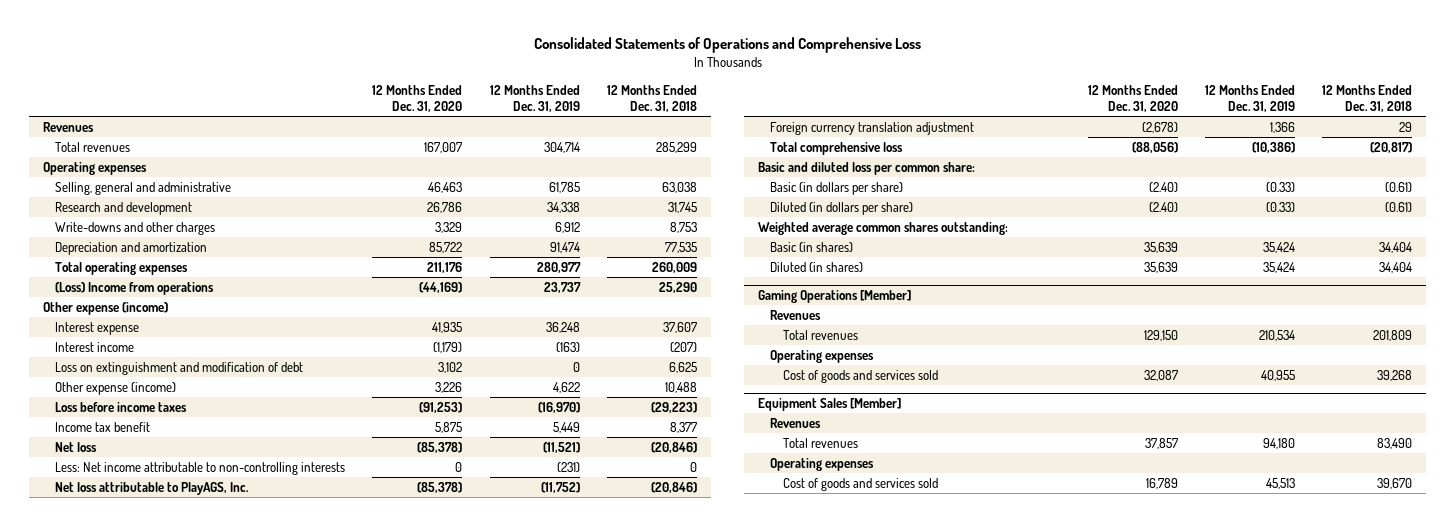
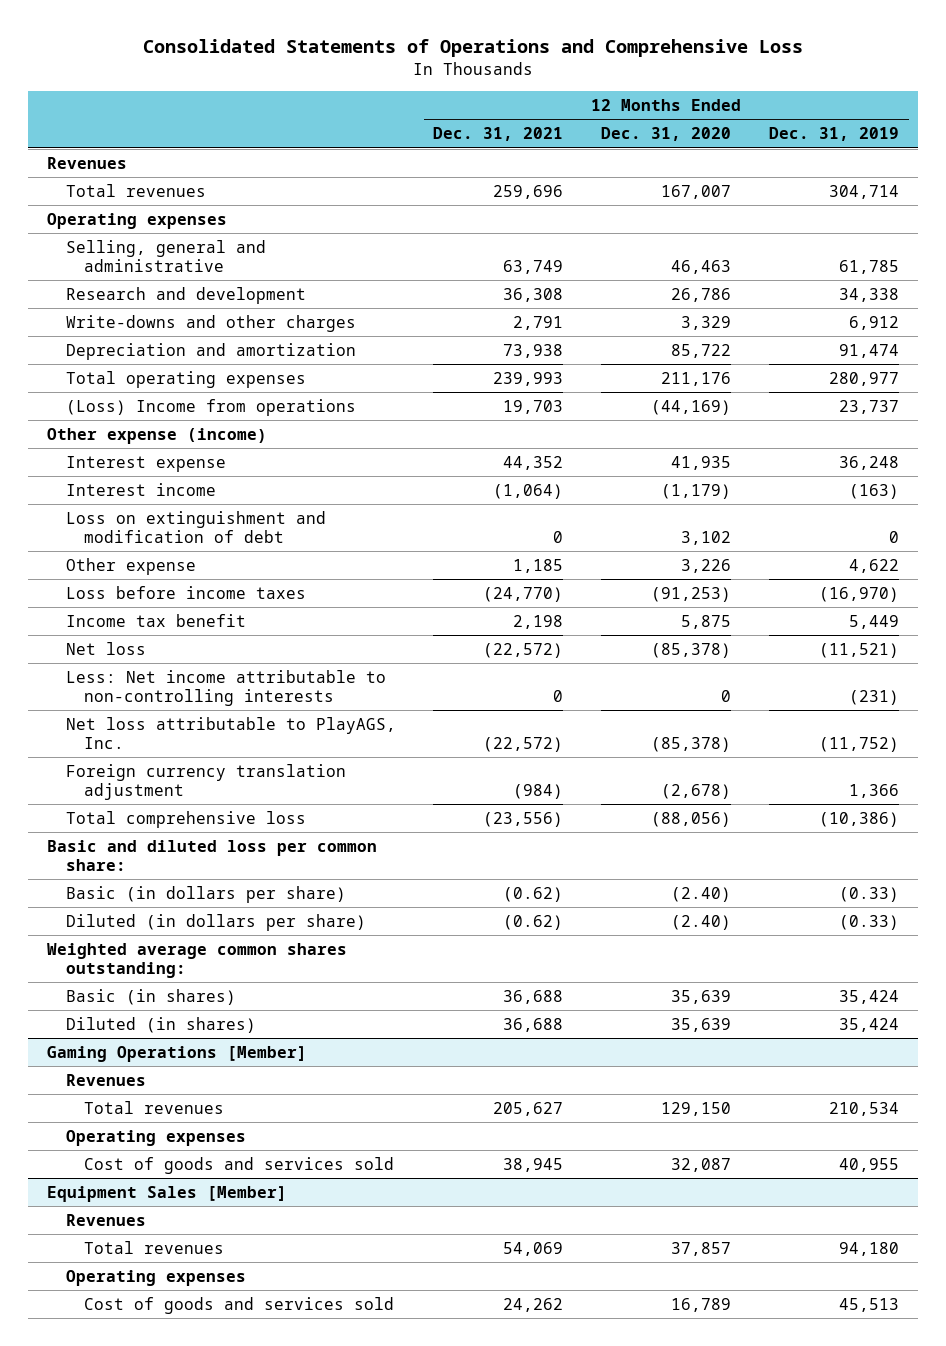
- | 12 Months Ended Dec. 31, 2020 | 12 Months Ended Dec. 31, 2019 | 12 Months Ended Dec. 31, 2018
+ | 12 Months Ended Dec. 31, 2021 | 12 Months Ended Dec. 31, 2020 | 12 Months Ended Dec. 31, 2019
- Other expense (income) | 3,226 | 4,622 | 10,488
+ Other expense | 1,185 | 3,226 | 4,622

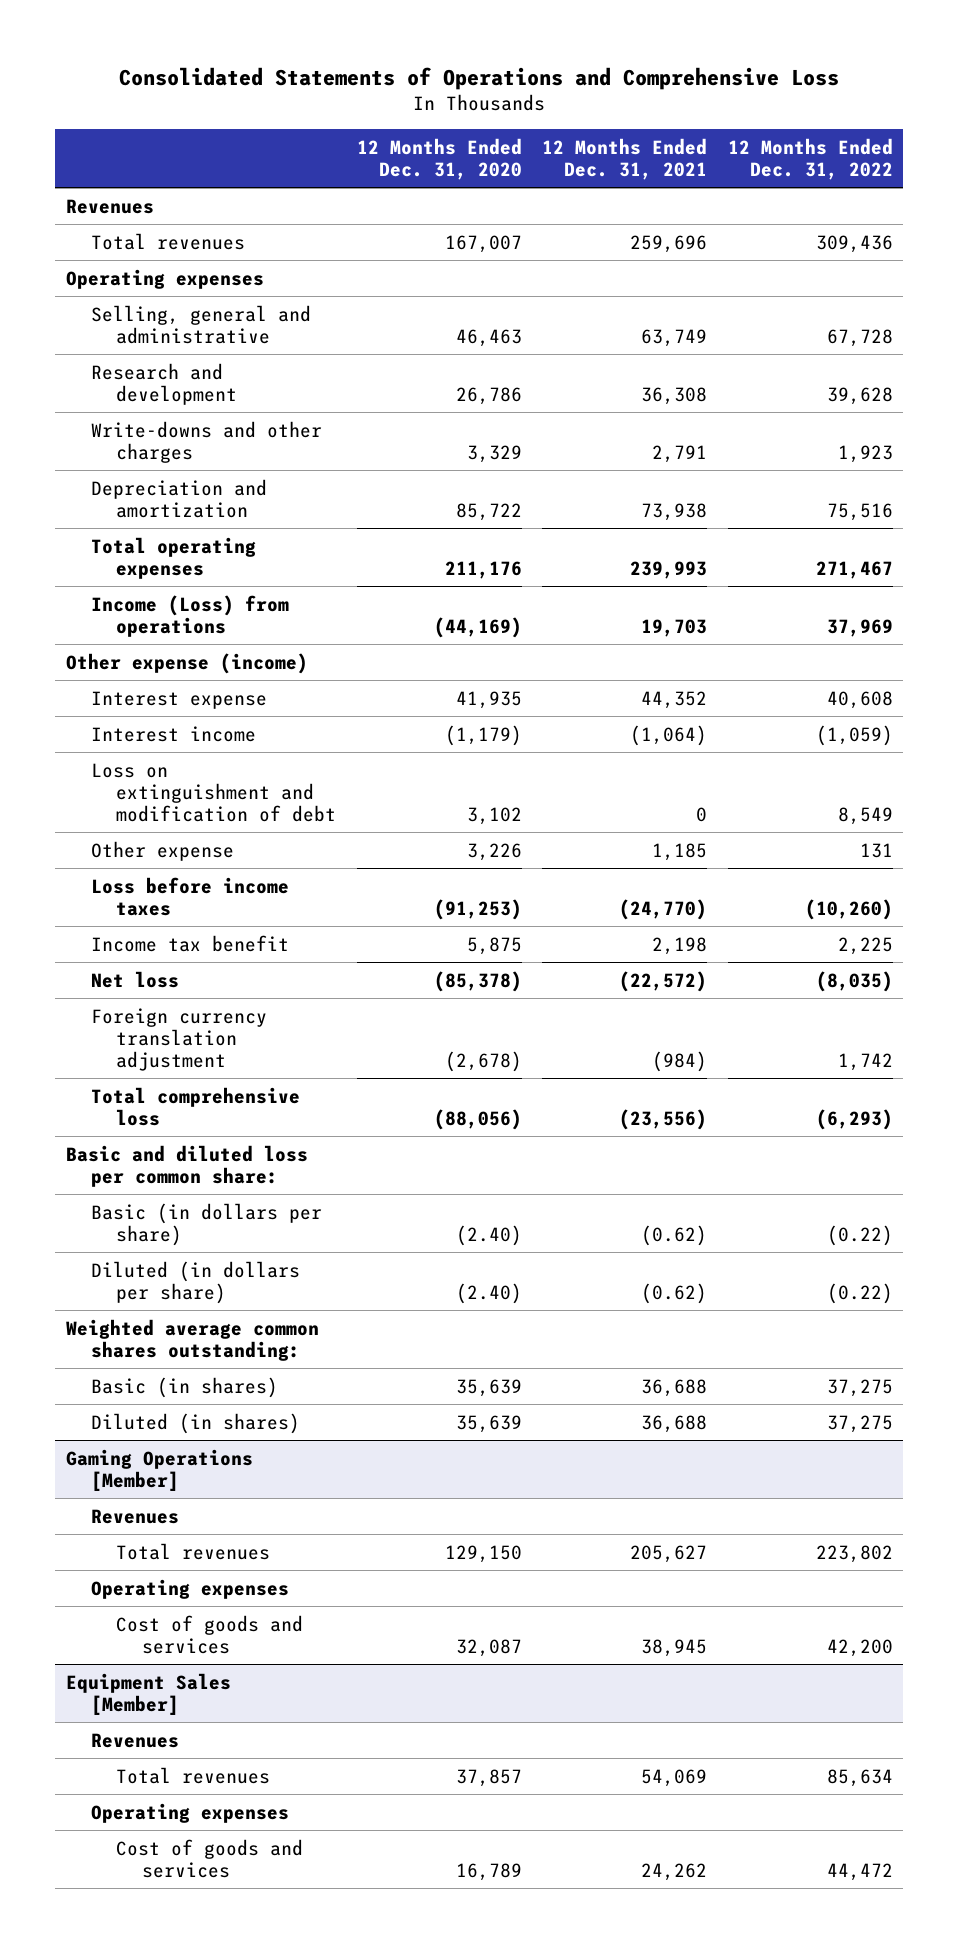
- | 12 Months Ended Dec. 31, 2021 | 12 Months Ended Dec. 31, 2020 | 12 Months Ended Dec. 31, 2019
+ | 12 Months Ended Dec. 31, 2020 | 12 Months Ended Dec. 31, 2021 | 12 Months Ended Dec. 31, 2022
- (Loss) Income from operations | 19,703 | (44,169) | 23,737
+ Income (Loss) from operations | (44,169) | 19,703 | 37,969
- Less: Net income attributable to non-controlling interests | 0 | 0 | (231)
- Net loss attributable to PlayAGS, Inc. | (22,572) | (85,378) | (11,752)
@ Gaming Operations [Member]
- Cost of goods and services sold | 38,945 | 32,087 | 40,955
+ Cost of goods and services | 32,087 | 38,945 | 42,200
@ Equipment Sales [Member]
- Cost of goods and services sold | 24,262 | 16,789 | 45,513
+ Cost of goods and services | 16,789 | 24,262 | 44,472

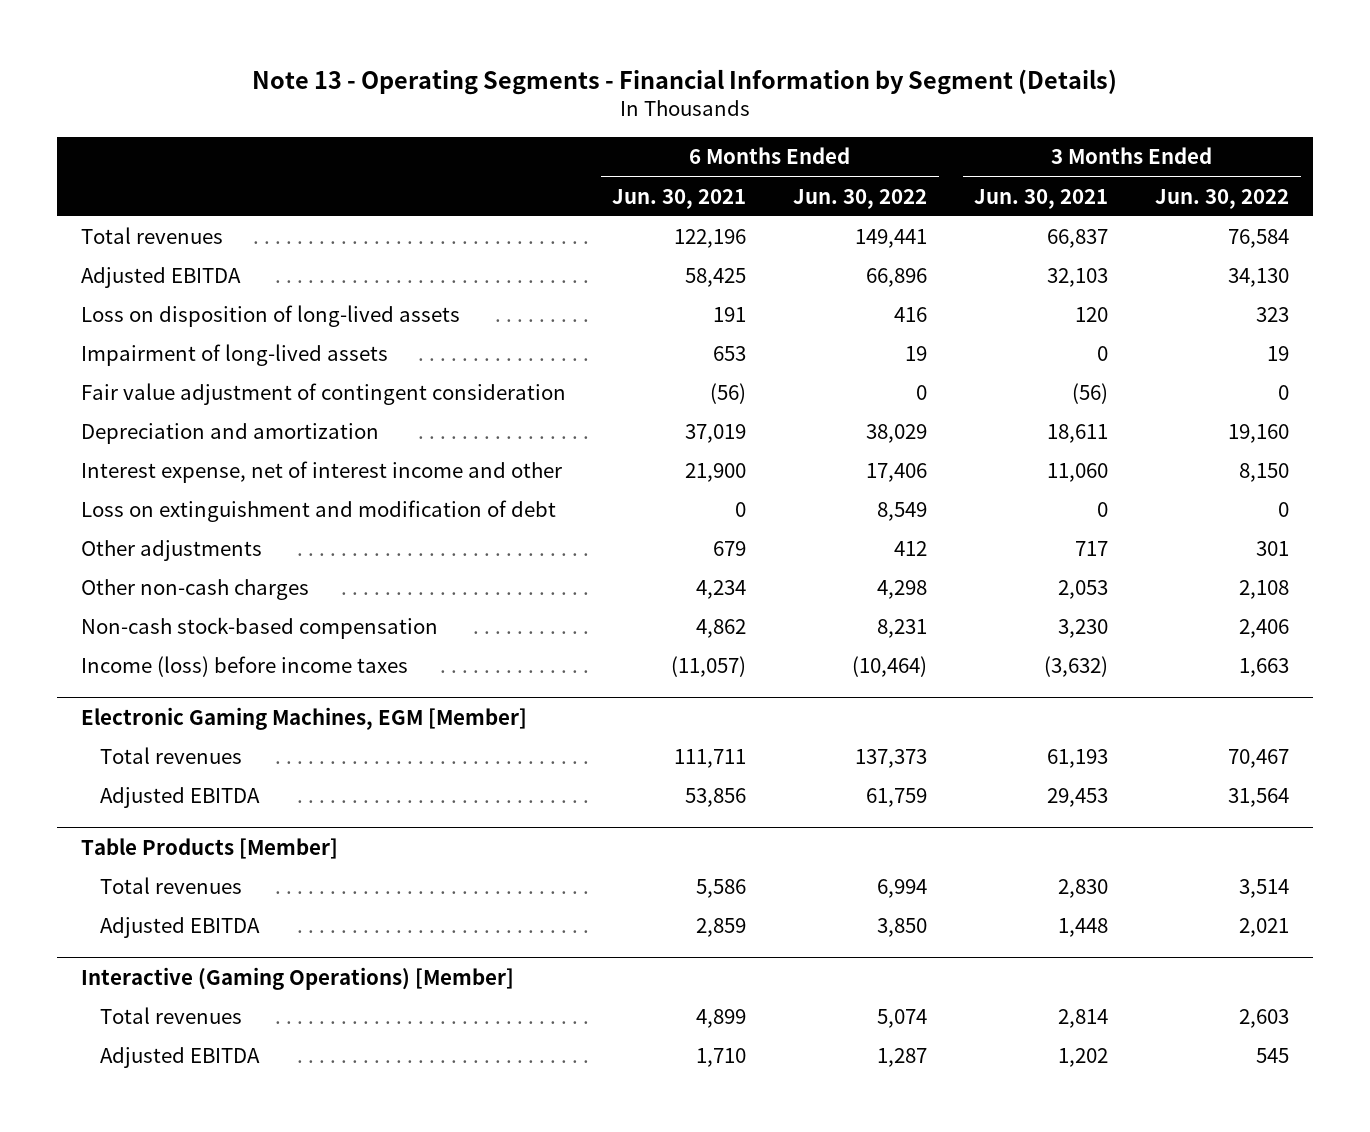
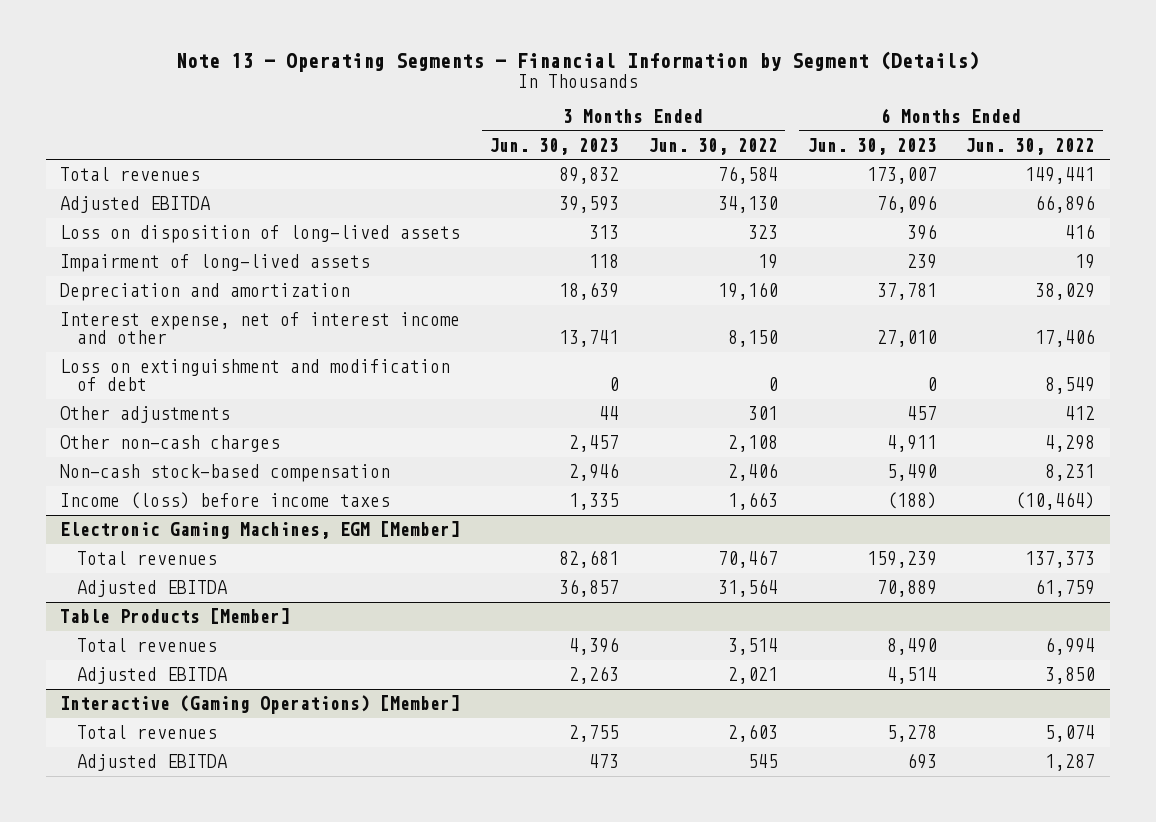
- | 6 Months Ended Jun. 30, 2021 | 6 Months Ended Jun. 30, 2022 | 3 Months Ended Jun. 30, 2021 | 3 Months Ended Jun. 30, 2022
+ | 3 Months Ended Jun. 30, 2023 | 3 Months Ended Jun. 30, 2022 | 6 Months Ended Jun. 30, 2023 | 6 Months Ended Jun. 30, 2022
- Fair value adjustment of contingent consideration | (56) | 0 | (56) | 0

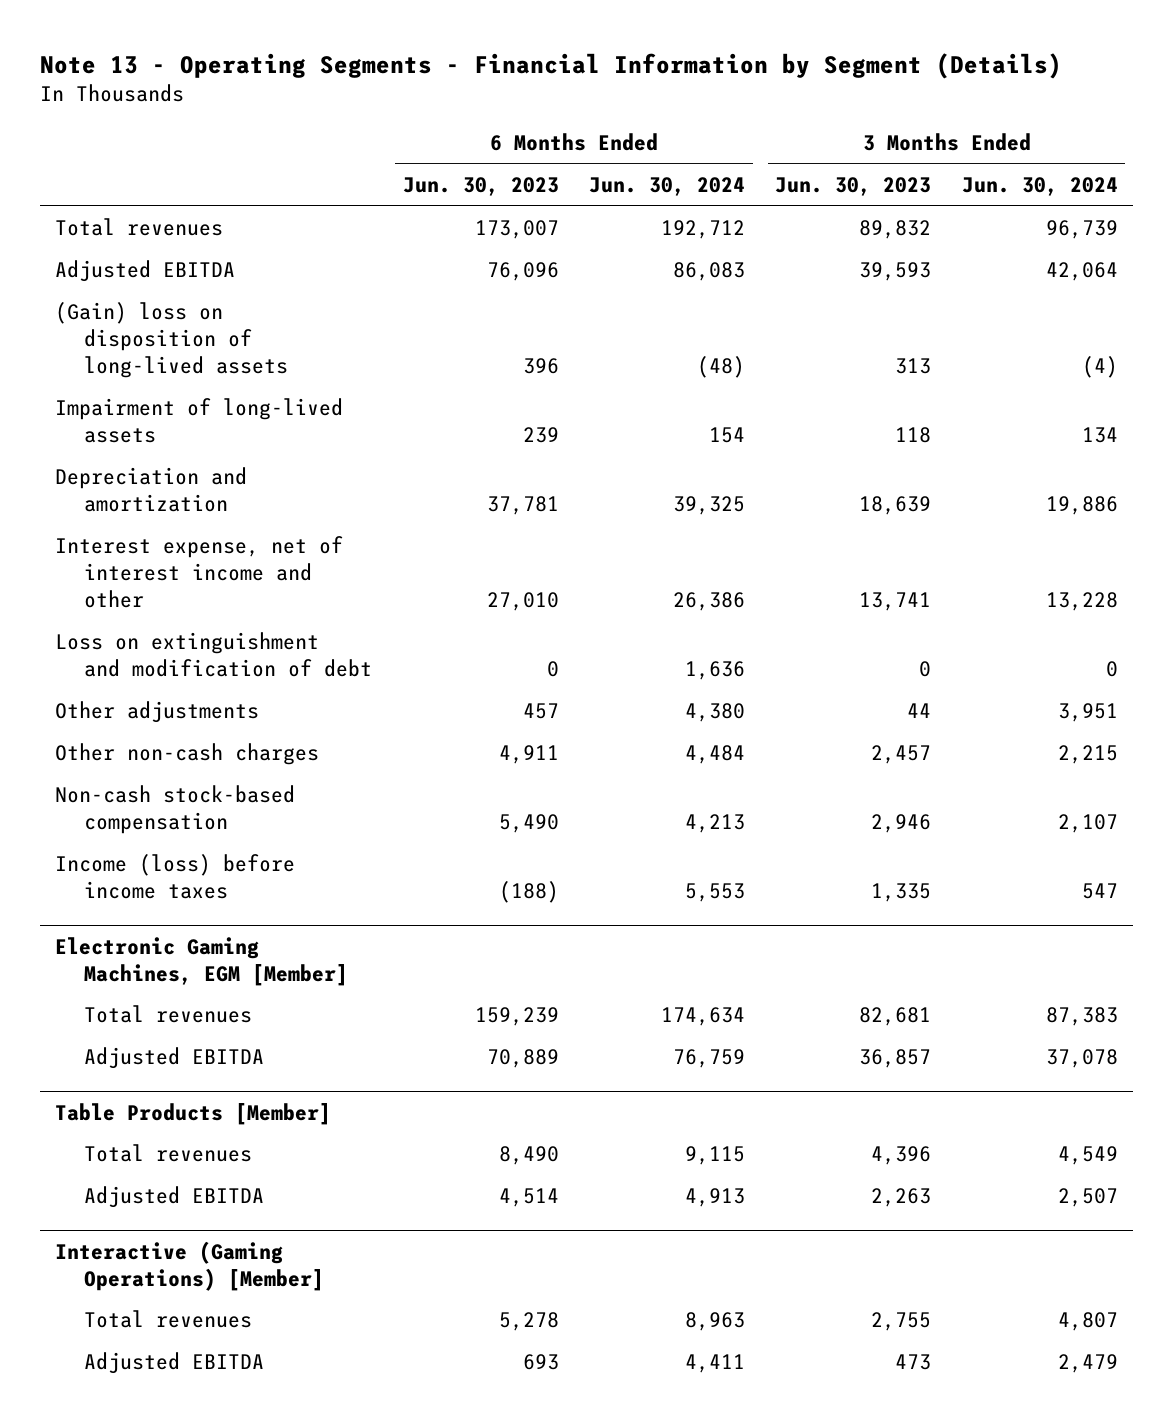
- | 3 Months Ended Jun. 30, 2023 | 3 Months Ended Jun. 30, 2022 | 6 Months Ended Jun. 30, 2023 | 6 Months Ended Jun. 30, 2022
+ | 6 Months Ended Jun. 30, 2023 | 6 Months Ended Jun. 30, 2024 | 3 Months Ended Jun. 30, 2023 | 3 Months Ended Jun. 30, 2024
- Loss on disposition of long-lived assets | 313 | 323 | 396 | 416
+ (Gain) loss on disposition of long-lived assets | 396 | (48) | 313 | (4)

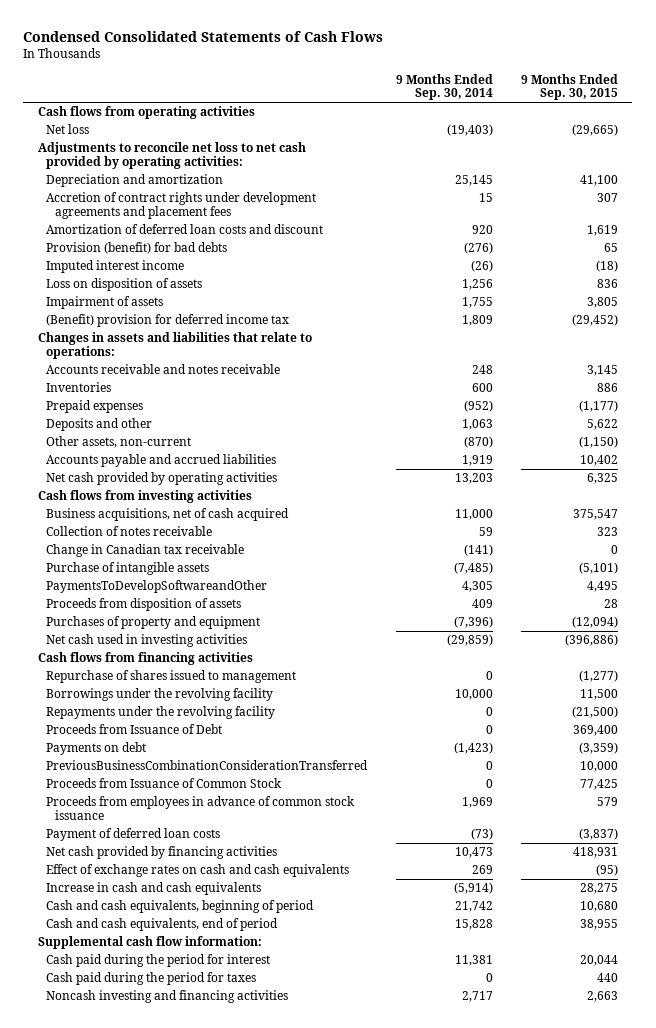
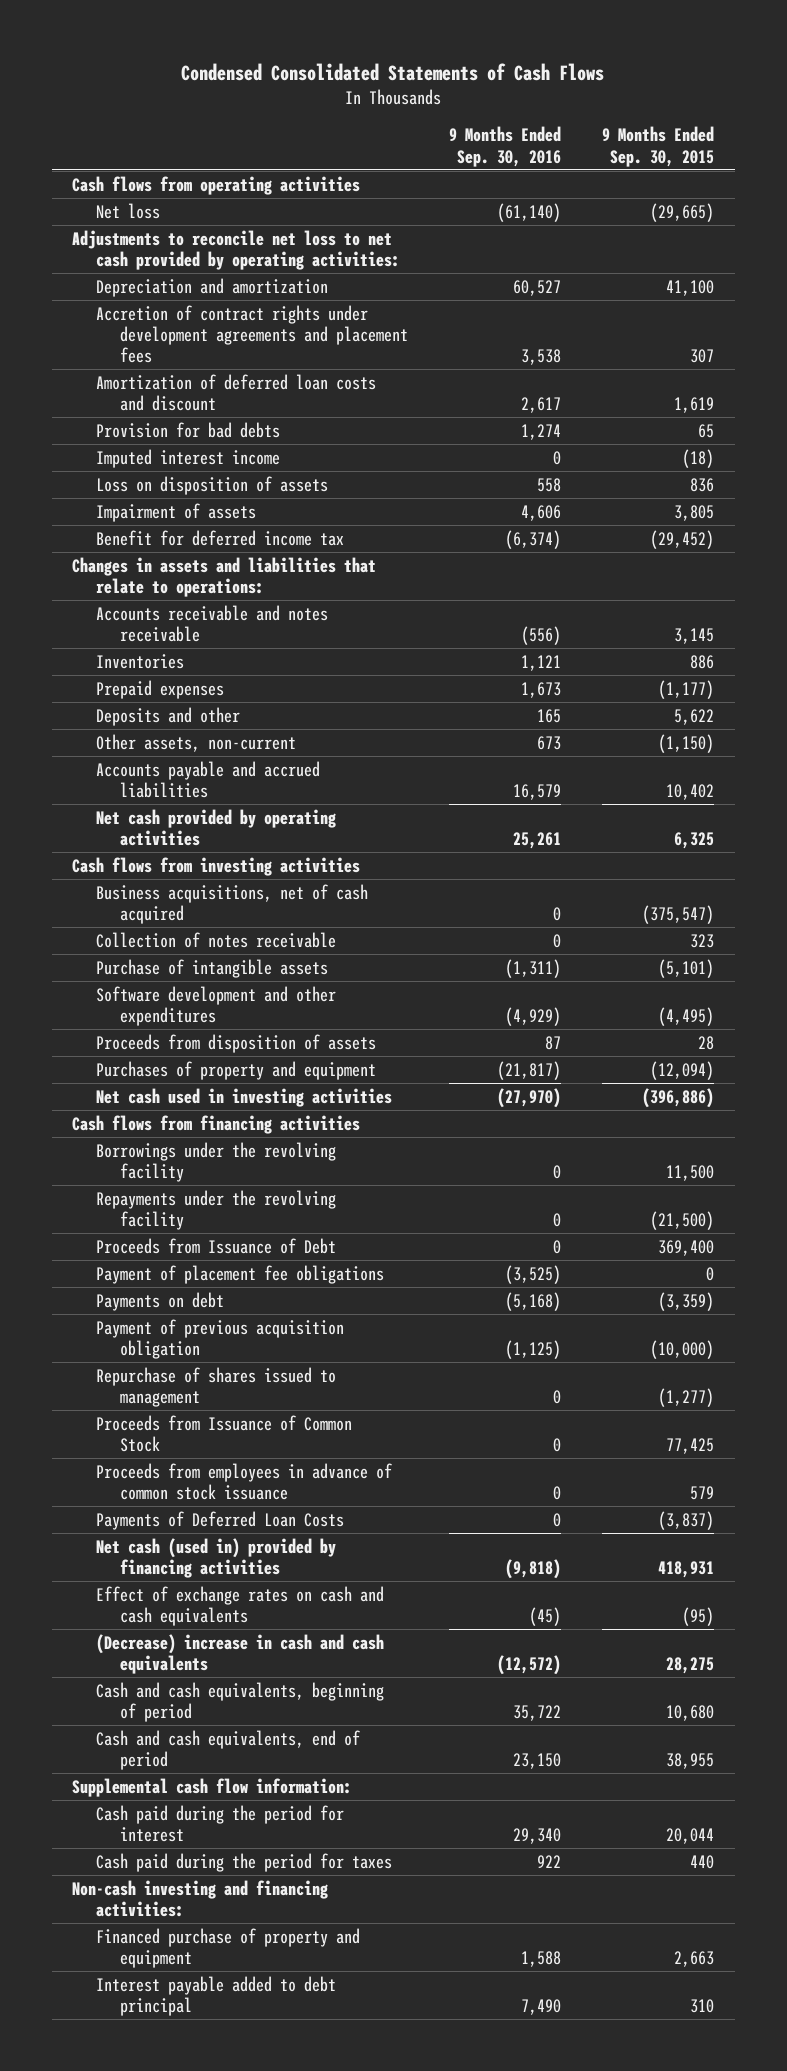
- | 9 Months Ended Sep. 30, 2014 | 9 Months Ended Sep. 30, 2015
+ | 9 Months Ended Sep. 30, 2016 | 9 Months Ended Sep. 30, 2015
- Provision (benefit) for bad debts | (276) | 65
+ Provision for bad debts | 1,274 | 65
- (Benefit) provision for deferred income tax | 1,809 | (29,452)
+ Benefit for deferred income tax | (6,374) | (29,452)
- Business acquisitions, net of cash acquired | 11,000 | 375,547
+ Business acquisitions, net of cash acquired | 0 | (375,547)
- Change in Canadian tax receivable | (141) | 0
- PaymentsToDevelopSoftwareandOther | 4,305 | 4,495
+ Software development and other expenditures | (4,929) | (4,495)
+ Payment of placement fee obligations | (3,525) | 0
- PreviousBusinessCombinationConsiderationTransferred | 0 | 10,000
+ Payment of previous acquisition obligation | (1,125) | (10,000)
moved down: Repurchase of shares issued to management | 0 | (1,277)
- Payment of deferred loan costs | (73) | (3,837)
- Net cash provided by financing activities | 10,473 | 418,931
+ Payments of Deferred Loan Costs | 0 | (3,837)
+ Net cash (used in) provided by financing activities | (9,818) | 418,931
- Increase in cash and cash equivalents | (5,914) | 28,275
+ (Decrease) increase in cash and cash equivalents | (12,572) | 28,275
- Noncash investing and financing activities | 2,717 | 2,663
+ Non-cash investing and financing activities:
+ Financed purchase of property and equipment | 1,588 | 2,663
+ Interest payable added to debt principal | 7,490 | 310

